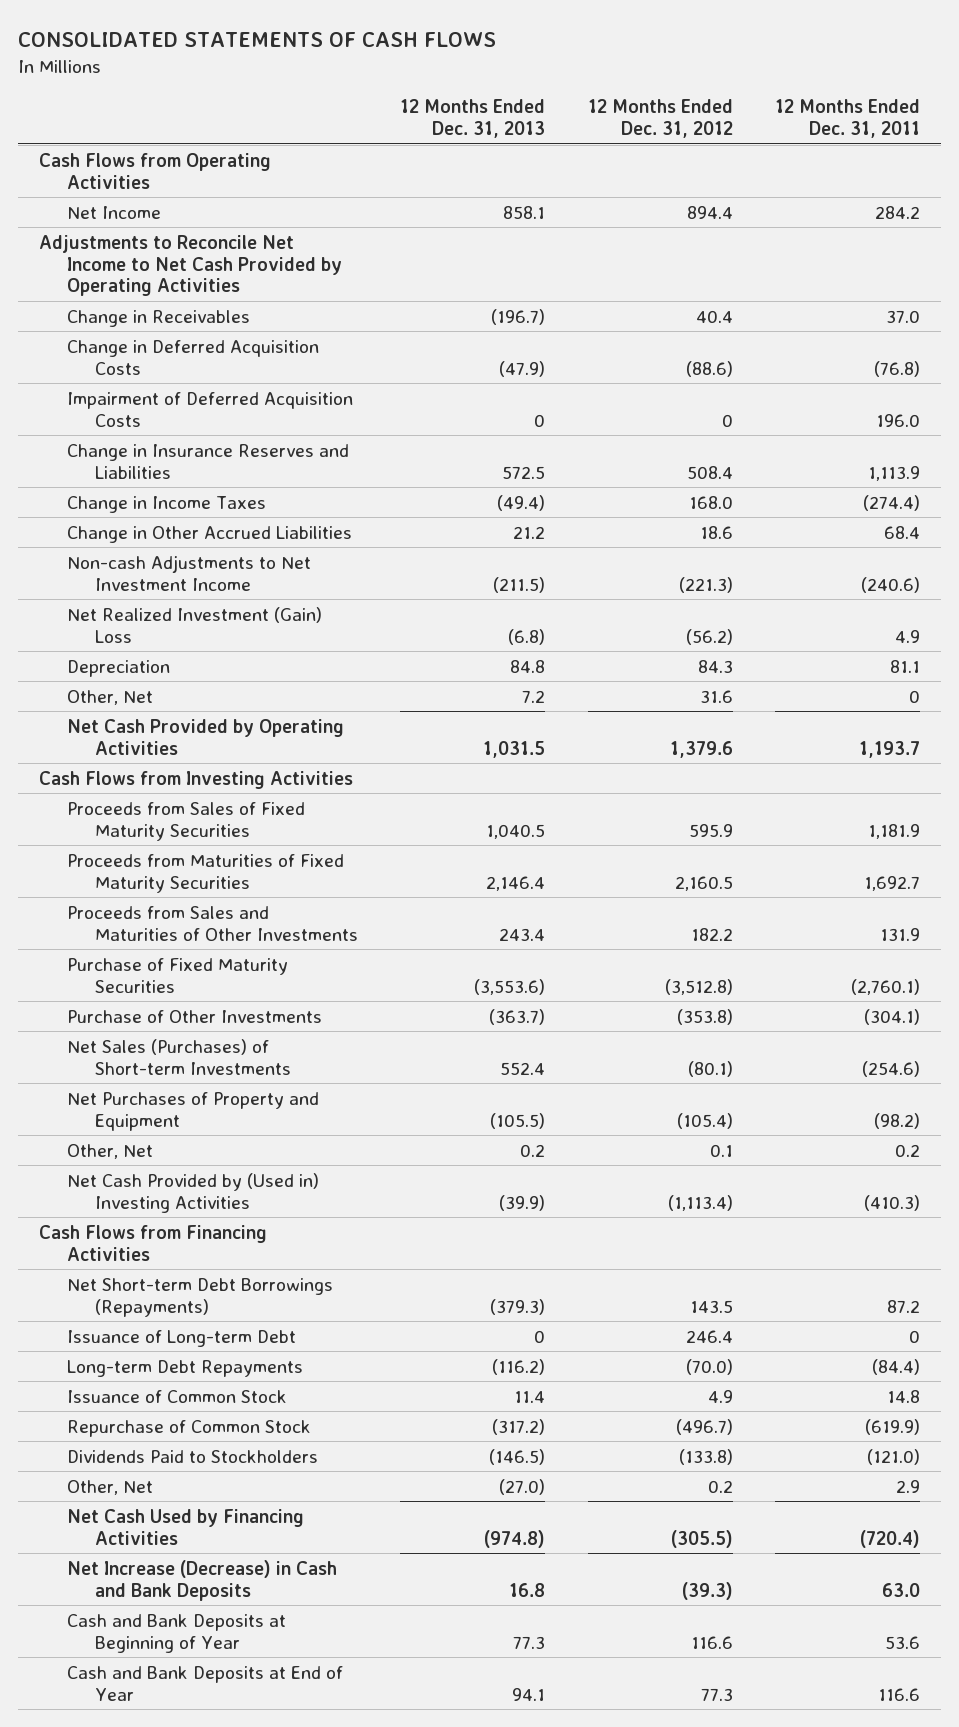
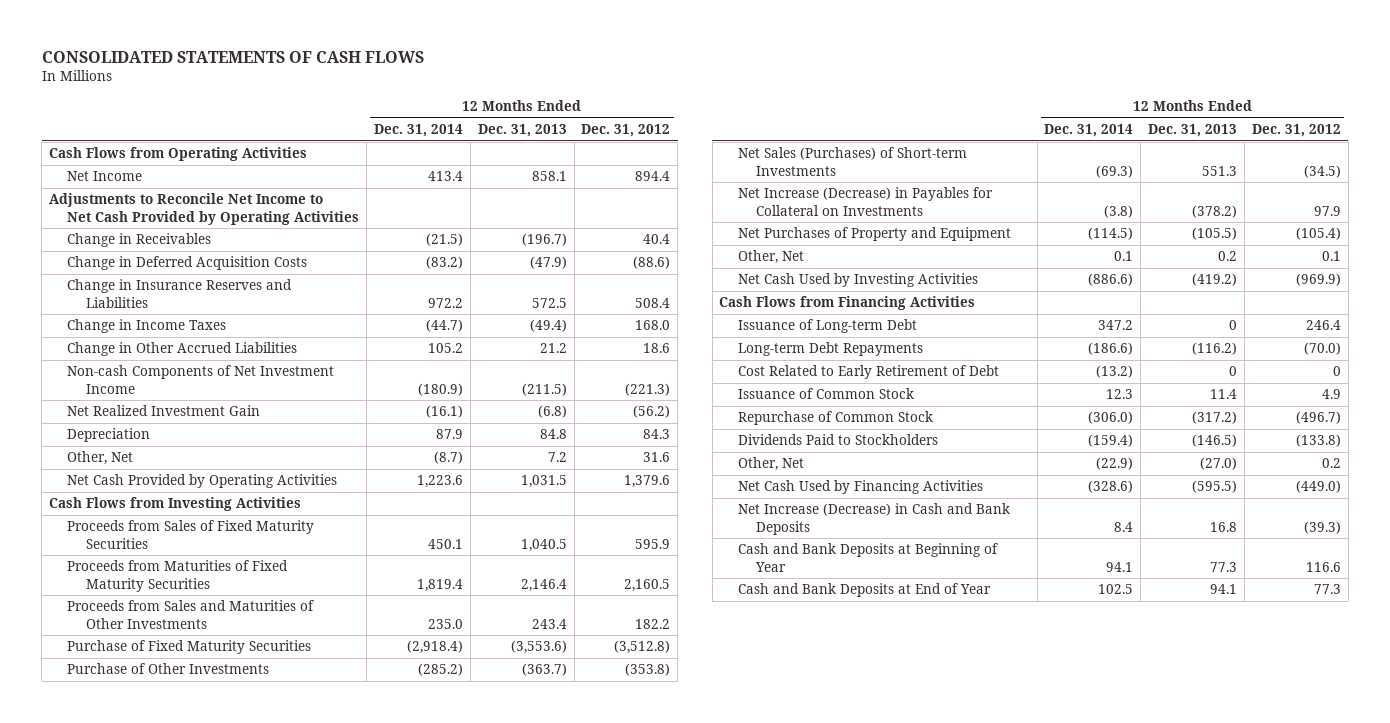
- | 12 Months Ended Dec. 31, 2013 | 12 Months Ended Dec. 31, 2012 | 12 Months Ended Dec. 31, 2011
+ | 12 Months Ended Dec. 31, 2014 | 12 Months Ended Dec. 31, 2013 | 12 Months Ended Dec. 31, 2012
- Impairment of Deferred Acquisition Costs | 0 | 0 | 196.0
- Non-cash Adjustments to Net Investment Income | (211.5) | (221.3) | (240.6)
- Net Realized Investment (Gain) Loss | (6.8) | (56.2) | 4.9
+ Non-cash Components of Net Investment Income | (180.9) | (211.5) | (221.3)
+ Net Realized Investment Gain | (16.1) | (6.8) | (56.2)
- Net Sales (Purchases) of Short-term Investments | 552.4 | (80.1) | (254.6)
+ Net Sales (Purchases) of Short-term Investments | (69.3) | 551.3 | (34.5)
+ Net Increase (Decrease) in Payables for Collateral on Investments | (3.8) | (378.2) | 97.9
- Net Cash Provided by (Used in) Investing Activities | (39.9) | (1,113.4) | (410.3)
+ Net Cash Used by Investing Activities | (886.6) | (419.2) | (969.9)
- Net Short-term Debt Borrowings (Repayments) | (379.3) | 143.5 | 87.2
+ Cost Related to Early Retirement of Debt | (13.2) | 0 | 0
- Net Cash Used by Financing Activities | (974.8) | (305.5) | (720.4)
+ Net Cash Used by Financing Activities | (328.6) | (595.5) | (449.0)

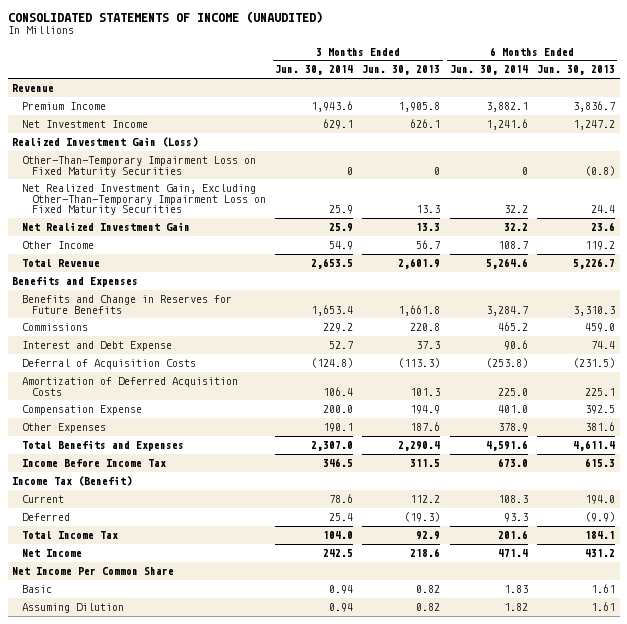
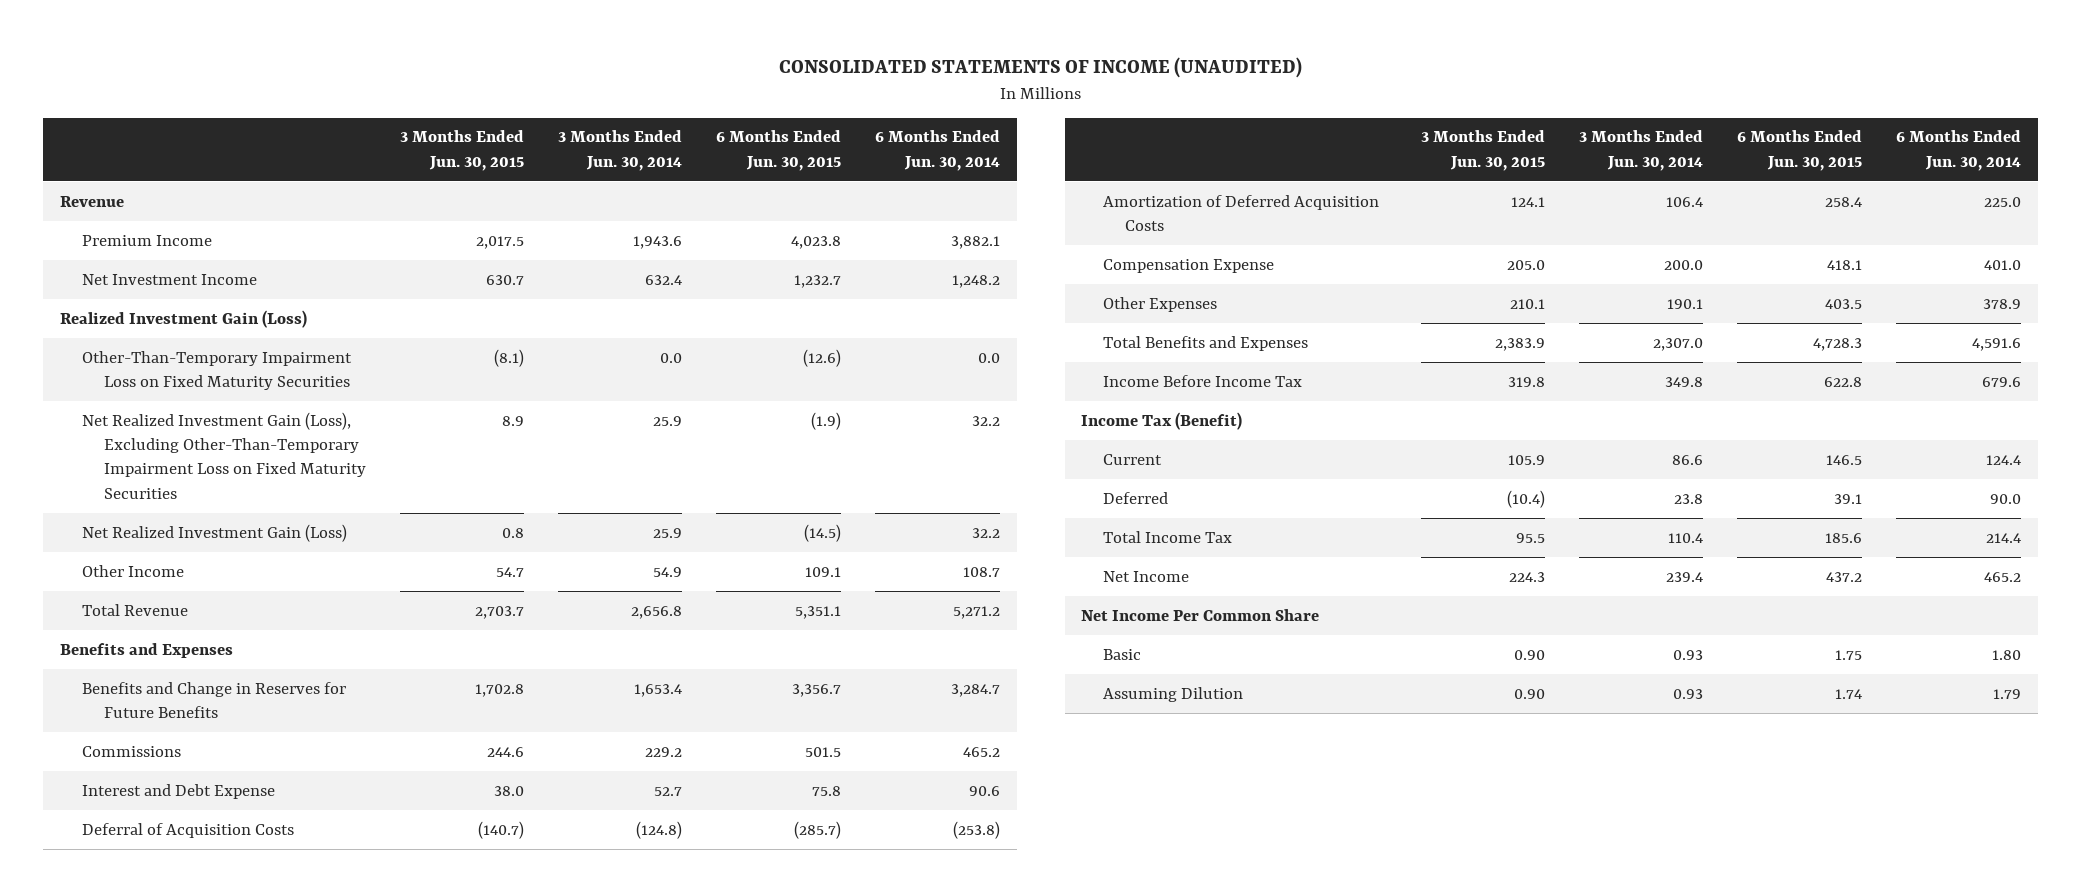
- | 3 Months Ended Jun. 30, 2014 | 3 Months Ended Jun. 30, 2013 | 6 Months Ended Jun. 30, 2014 | 6 Months Ended Jun. 30, 2013
+ | 3 Months Ended Jun. 30, 2015 | 3 Months Ended Jun. 30, 2014 | 6 Months Ended Jun. 30, 2015 | 6 Months Ended Jun. 30, 2014
- Net Investment Income | 629.1 | 626.1 | 1,241.6 | 1,247.2
+ Net Investment Income | 630.7 | 632.4 | 1,232.7 | 1,248.2
- Other-Than-Temporary Impairment Loss on Fixed Maturity Securities | 0 | 0 | 0 | (0.8)
- Net Realized Investment Gain, Excluding Other-Than-Temporary Impairment Loss on Fixed Maturity Securities | 25.9 | 13.3 | 32.2 | 24.4
- Net Realized Investment Gain | 25.9 | 13.3 | 32.2 | 23.6
+ Other-Than-Temporary Impairment Loss on Fixed Maturity Securities | (8.1) | 0.0 | (12.6) | 0.0
+ Net Realized Investment Gain (Loss), Excluding Other-Than-Temporary Impairment Loss on Fixed Maturity Securities | 8.9 | 25.9 | (1.9) | 32.2
+ Net Realized Investment Gain (Loss) | 0.8 | 25.9 | (14.5) | 32.2
- Total Revenue | 2,653.5 | 2,601.9 | 5,264.6 | 5,226.7
+ Total Revenue | 2,703.7 | 2,656.8 | 5,351.1 | 5,271.2
- Income Before Income Tax | 346.5 | 311.5 | 673.0 | 615.3
+ Income Before Income Tax | 319.8 | 349.8 | 622.8 | 679.6
- Current | 78.6 | 112.2 | 108.3 | 194.0
- Deferred | 25.4 | (19.3) | 93.3 | (9.9)
- Total Income Tax | 104.0 | 92.9 | 201.6 | 184.1
- Net Income | 242.5 | 218.6 | 471.4 | 431.2
+ Current | 105.9 | 86.6 | 146.5 | 124.4
+ Deferred | (10.4) | 23.8 | 39.1 | 90.0
+ Total Income Tax | 95.5 | 110.4 | 185.6 | 214.4
+ Net Income | 224.3 | 239.4 | 437.2 | 465.2
- Basic | 0.94 | 0.82 | 1.83 | 1.61
- Assuming Dilution | 0.94 | 0.82 | 1.82 | 1.61
+ Basic | 0.90 | 0.93 | 1.75 | 1.80
+ Assuming Dilution | 0.90 | 0.93 | 1.74 | 1.79

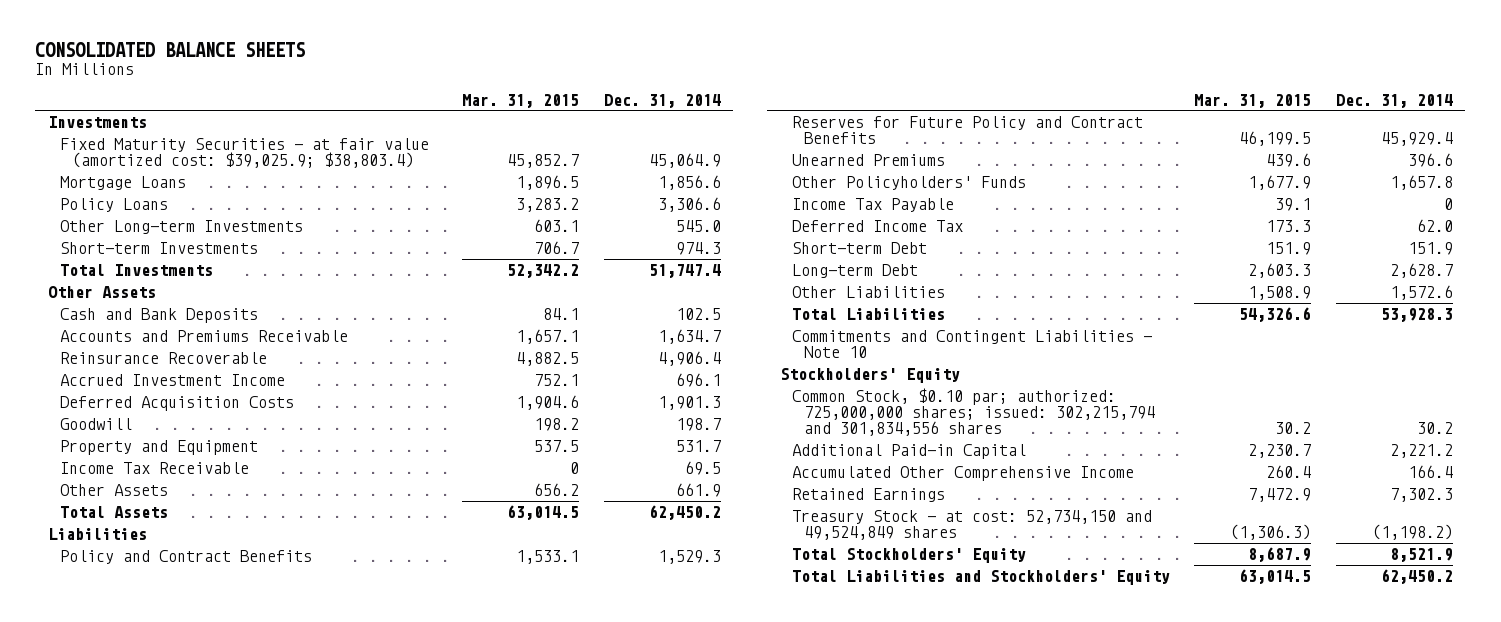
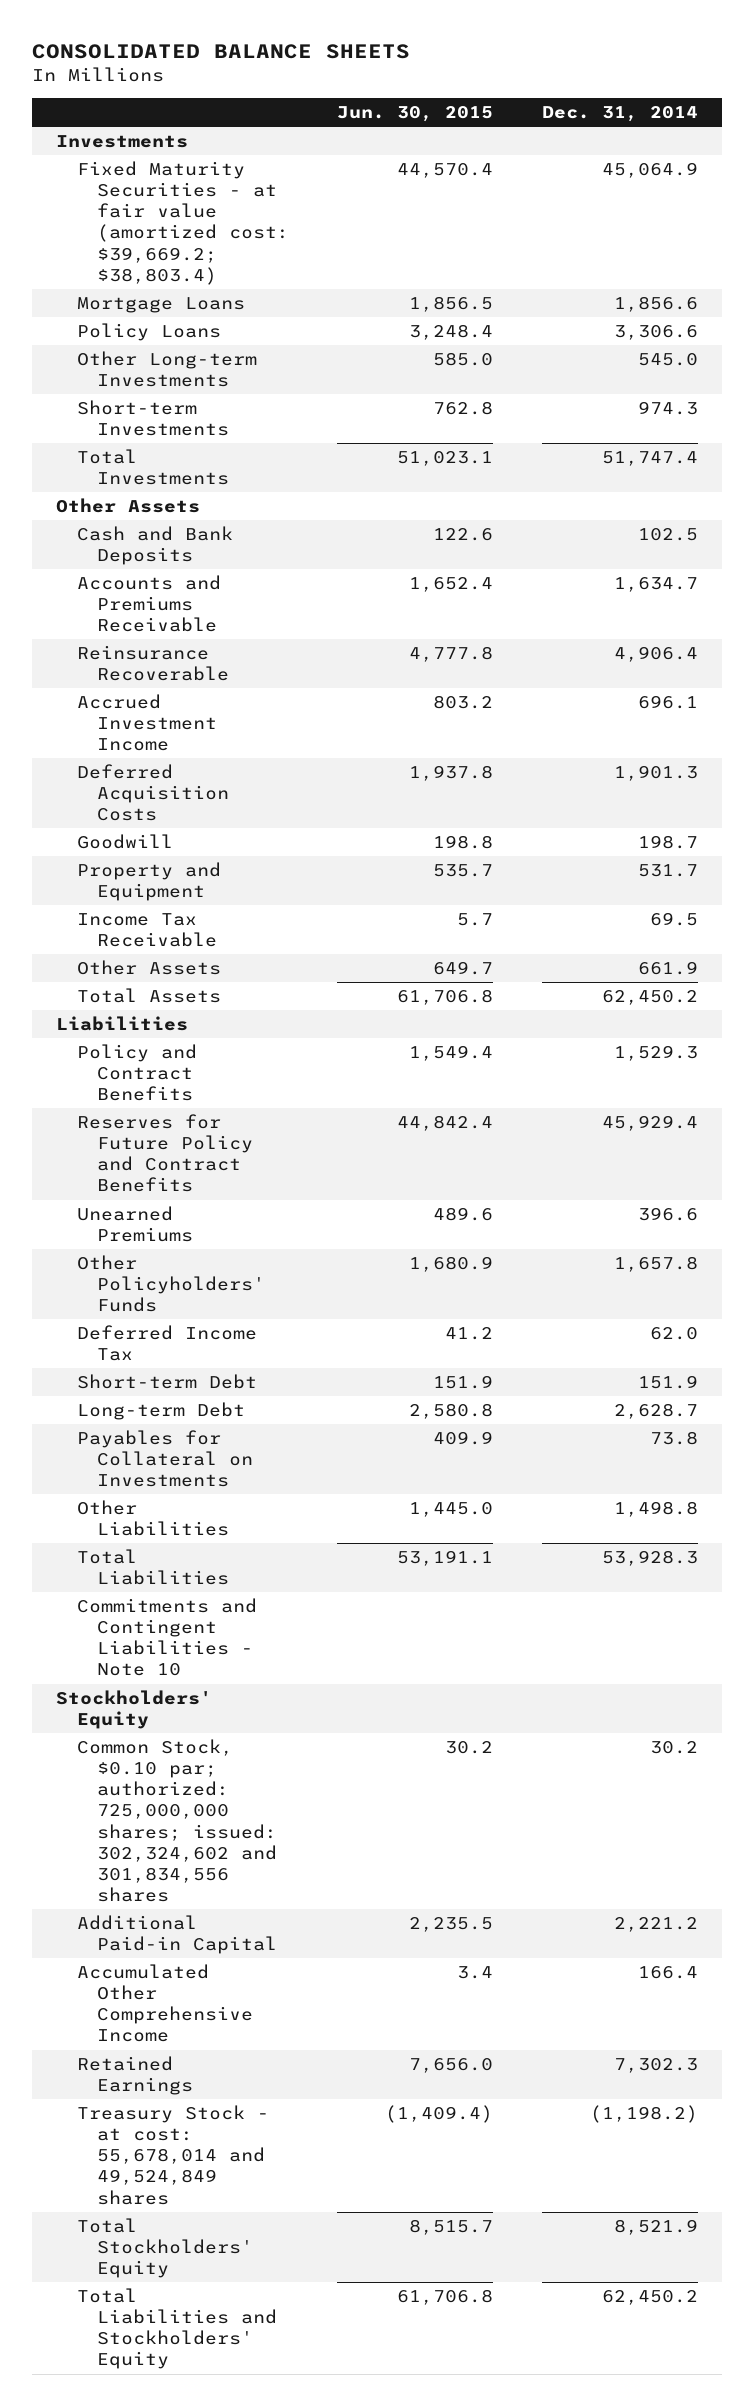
- | Mar. 31, 2015 | Dec. 31, 2014
+ | Jun. 30, 2015 | Dec. 31, 2014
- Fixed Maturity Securities - at fair value (amortized cost: $39,025.9; $38,803.4) | 45,852.7 | 45,064.9
+ Fixed Maturity Securities - at fair value (amortized cost: $39,669.2; $38,803.4) | 44,570.4 | 45,064.9
- Income Tax Payable | 39.1 | 0
- Other Liabilities | 1,508.9 | 1,572.6
+ Payables for Collateral on Investments | 409.9 | 73.8
+ Other Liabilities | 1,445.0 | 1,498.8
- Common Stock, $0.10 par; authorized: 725,000,000 shares; issued: 302,215,794 and 301,834,556 shares | 30.2 | 30.2
+ Common Stock, $0.10 par; authorized: 725,000,000 shares; issued: 302,324,602 and 301,834,556 shares | 30.2 | 30.2
- Treasury Stock - at cost: 52,734,150 and 49,524,849 shares | (1,306.3) | (1,198.2)
+ Treasury Stock - at cost: 55,678,014 and 49,524,849 shares | (1,409.4) | (1,198.2)

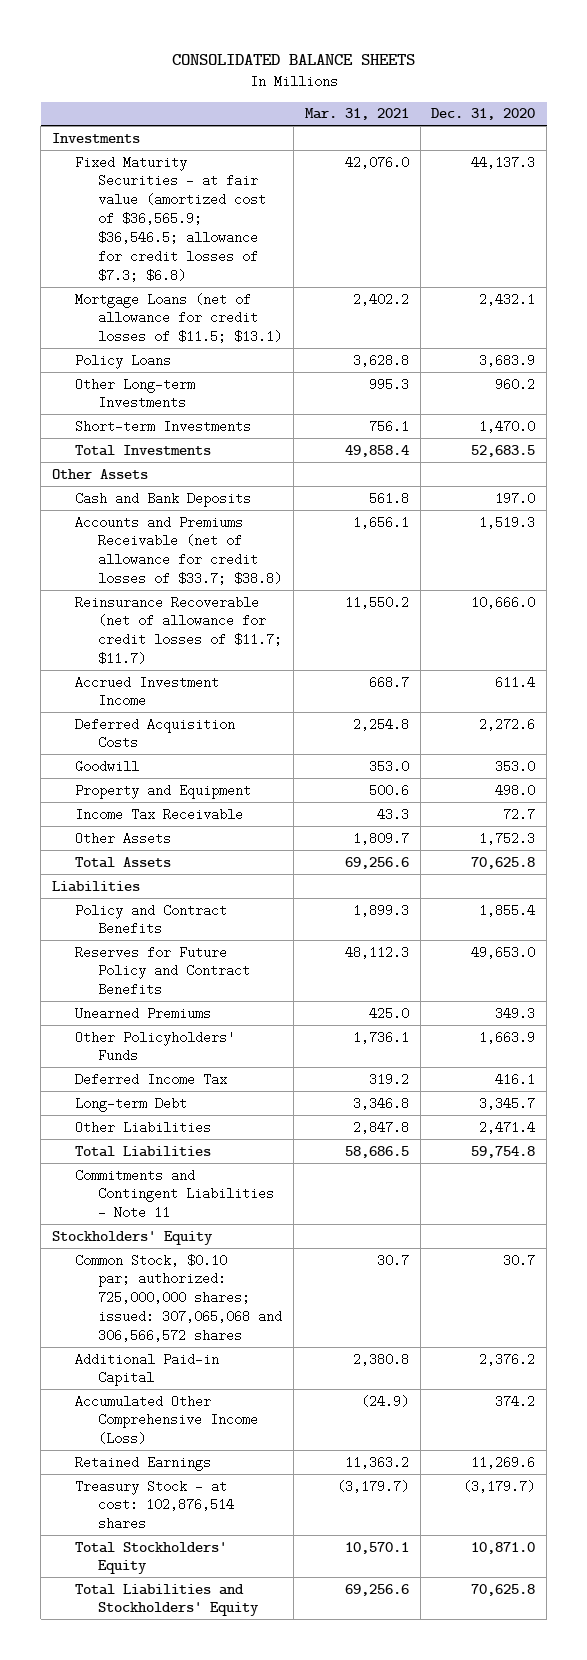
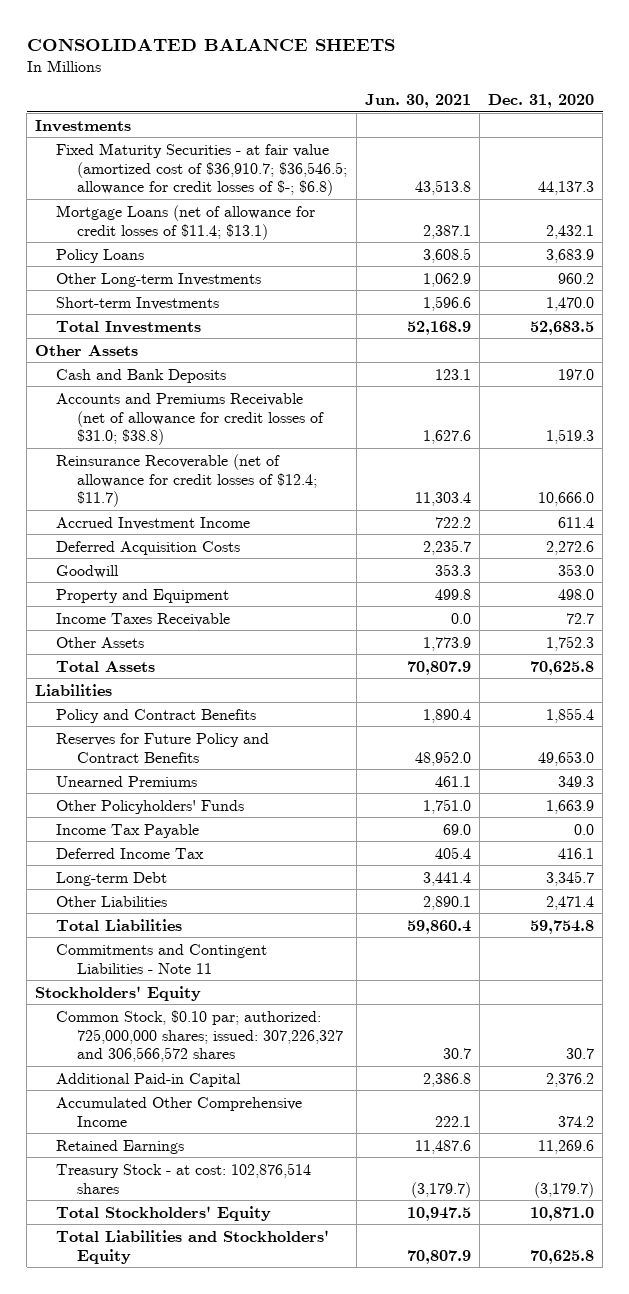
- | Mar. 31, 2021 | Dec. 31, 2020
+ | Jun. 30, 2021 | Dec. 31, 2020
- Fixed Maturity Securities - at fair value (amortized cost of $36,565.9; $36,546.5; allowance for credit losses of $7.3; $6.8) | 42,076.0 | 44,137.3
- Mortgage Loans (net of allowance for credit losses of $11.5; $13.1) | 2,402.2 | 2,432.1
+ Fixed Maturity Securities - at fair value (amortized cost of $36,910.7; $36,546.5; allowance for credit losses of $-; $6.8) | 43,513.8 | 44,137.3
+ Mortgage Loans (net of allowance for credit losses of $11.4; $13.1) | 2,387.1 | 2,432.1
- Accounts and Premiums Receivable (net of allowance for credit losses of $33.7; $38.8) | 1,656.1 | 1,519.3
- Reinsurance Recoverable (net of allowance for credit losses of $11.7; $11.7) | 11,550.2 | 10,666.0
+ Accounts and Premiums Receivable (net of allowance for credit losses of $31.0; $38.8) | 1,627.6 | 1,519.3
+ Reinsurance Recoverable (net of allowance for credit losses of $12.4; $11.7) | 11,303.4 | 10,666.0
- Income Tax Receivable | 43.3 | 72.7
+ Income Taxes Receivable | 0.0 | 72.7
+ Income Tax Payable | 69.0 | 0.0
- Common Stock, $0.10 par; authorized: 725,000,000 shares; issued: 307,065,068 and 306,566,572 shares | 30.7 | 30.7
+ Common Stock, $0.10 par; authorized: 725,000,000 shares; issued: 307,226,327 and 306,566,572 shares | 30.7 | 30.7
- Accumulated Other Comprehensive Income (Loss) | (24.9) | 374.2
+ Accumulated Other Comprehensive Income | 222.1 | 374.2

